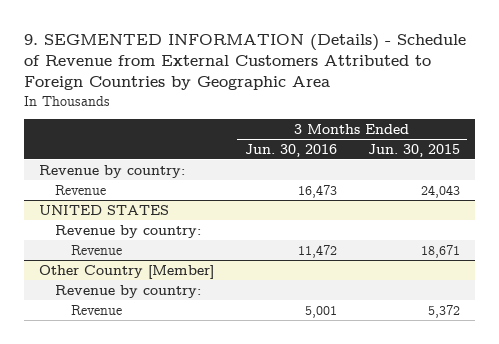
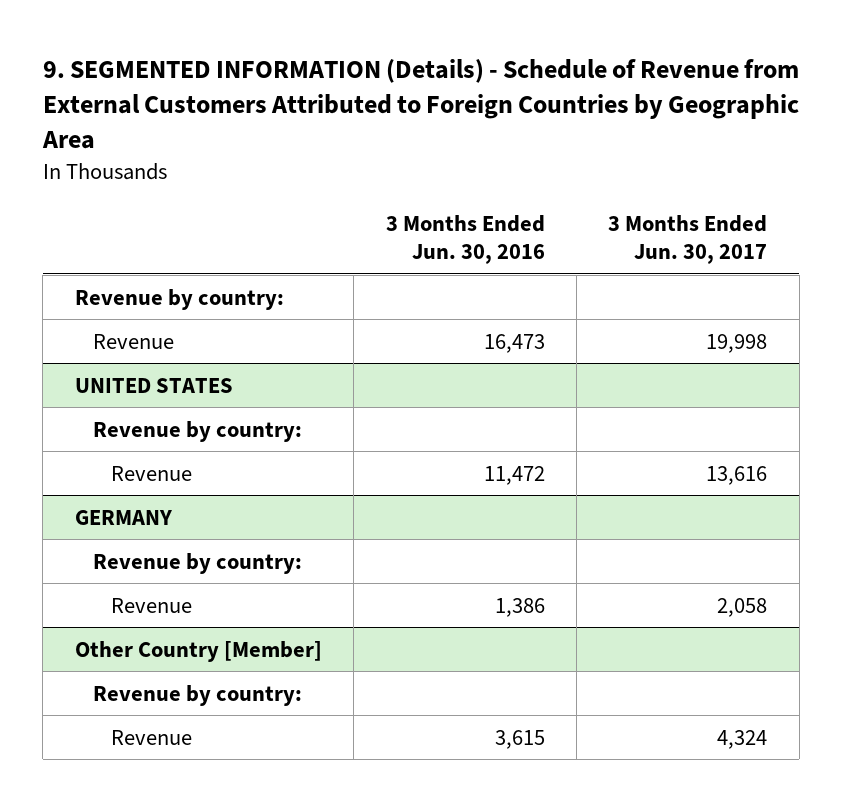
- | 3 Months Ended Jun. 30, 2016 | 3 Months Ended Jun. 30, 2015
+ | 3 Months Ended Jun. 30, 2016 | 3 Months Ended Jun. 30, 2017
+ GERMANY
+ Revenue by country:
+ Revenue | 1,386 | 2,058
@ Other Country [Member]
- Revenue | 5,001 | 5,372
+ Revenue | 3,615 | 4,324

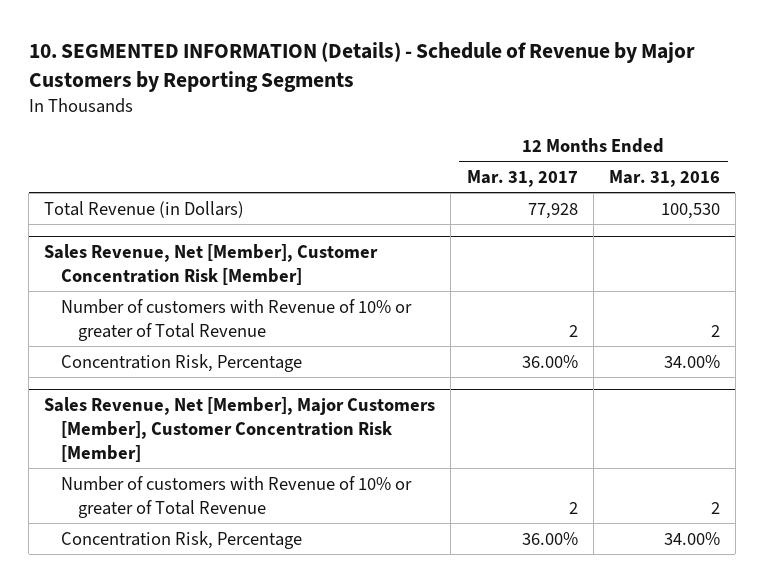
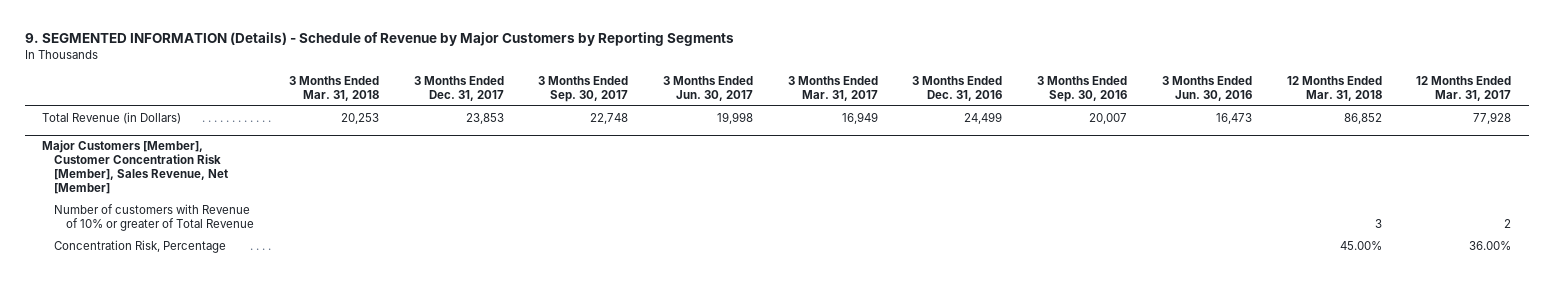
- 10. SEGMENTED INFORMATION (Details) - Schedule of Revenue by Major Customers by Reporting Segments
+ 9. SEGMENTED INFORMATION (Details) - Schedule of Revenue by Major Customers by Reporting Segments
- | 12 Months Ended Mar. 31, 2017 | 12 Months Ended Mar. 31, 2016
+ | 3 Months Ended Mar. 31, 2018 | 3 Months Ended Dec. 31, 2017 | 3 Months Ended Sep. 30, 2017 | 3 Months Ended Jun. 30, 2017 | 3 Months Ended Mar. 31, 2017 | 3 Months Ended Dec. 31, 2016 | 3 Months Ended Sep. 30, 2016 | 3 Months Ended Jun. 30, 2016 | 12 Months Ended Mar. 31, 2018 | 12 Months Ended Mar. 31, 2017
- Sales Revenue, Net [Member], Customer Concentration Risk [Member]
- Number of customers with Revenue of 10% or greater of Total Revenue | 2 | 2
- Concentration Risk, Percentage | 36.00% | 34.00%
- Sales Revenue, Net [Member], Major Customers [Member], Customer Concentration Risk [Member]
+ Major Customers [Member], Customer Concentration Risk [Member], Sales Revenue, Net [Member]

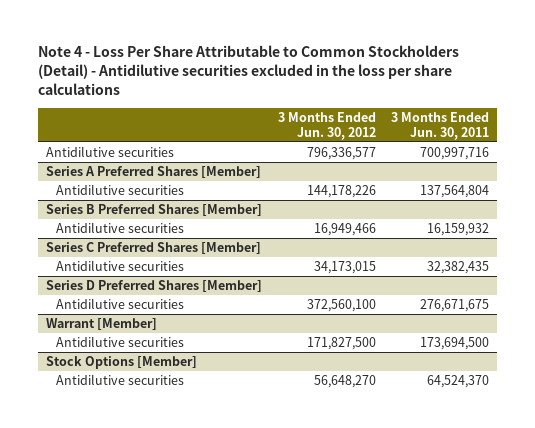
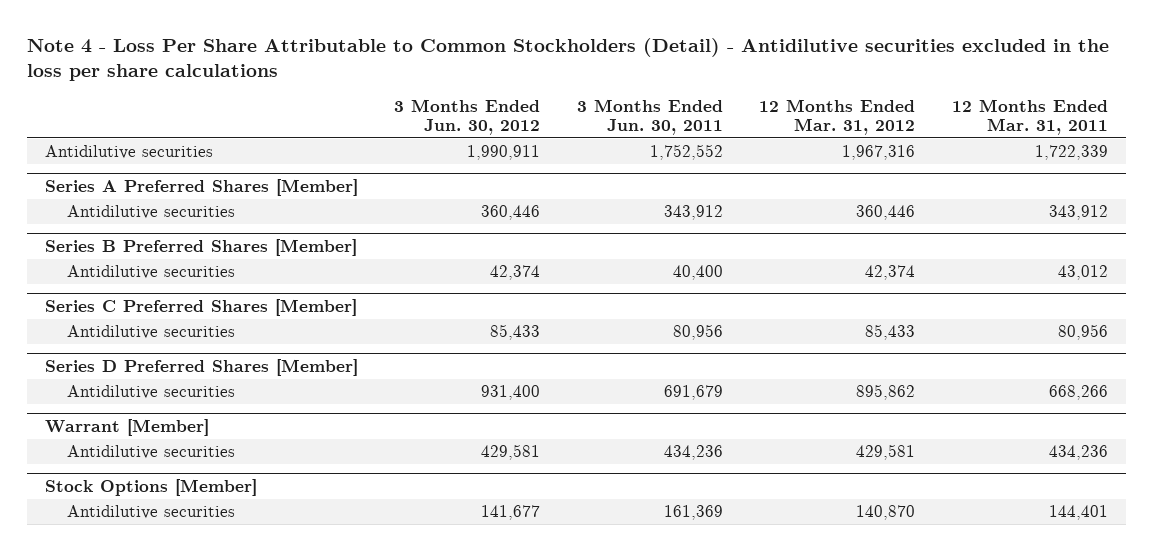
- | 3 Months Ended Jun. 30, 2012 | 3 Months Ended Jun. 30, 2011
+ | 3 Months Ended Jun. 30, 2012 | 3 Months Ended Jun. 30, 2011 | 12 Months Ended Mar. 31, 2012 | 12 Months Ended Mar. 31, 2011
- Antidilutive securities | 796,336,577 | 700,997,716
+ Antidilutive securities | 1,990,911 | 1,752,552 | 1,967,316 | 1,722,339
@ Series A Preferred Shares [Member]
- Antidilutive securities | 144,178,226 | 137,564,804
+ Antidilutive securities | 360,446 | 343,912 | 360,446 | 343,912
@ Series B Preferred Shares [Member]
- Antidilutive securities | 16,949,466 | 16,159,932
+ Antidilutive securities | 42,374 | 40,400 | 42,374 | 43,012
@ Series C Preferred Shares [Member]
- Antidilutive securities | 34,173,015 | 32,382,435
+ Antidilutive securities | 85,433 | 80,956 | 85,433 | 80,956
@ Series D Preferred Shares [Member]
- Antidilutive securities | 372,560,100 | 276,671,675
+ Antidilutive securities | 931,400 | 691,679 | 895,862 | 668,266
@ Warrant [Member]
- Antidilutive securities | 171,827,500 | 173,694,500
+ Antidilutive securities | 429,581 | 434,236 | 429,581 | 434,236
@ Stock Options [Member]
- Antidilutive securities | 56,648,270 | 64,524,370
+ Antidilutive securities | 141,677 | 161,369 | 140,870 | 144,401

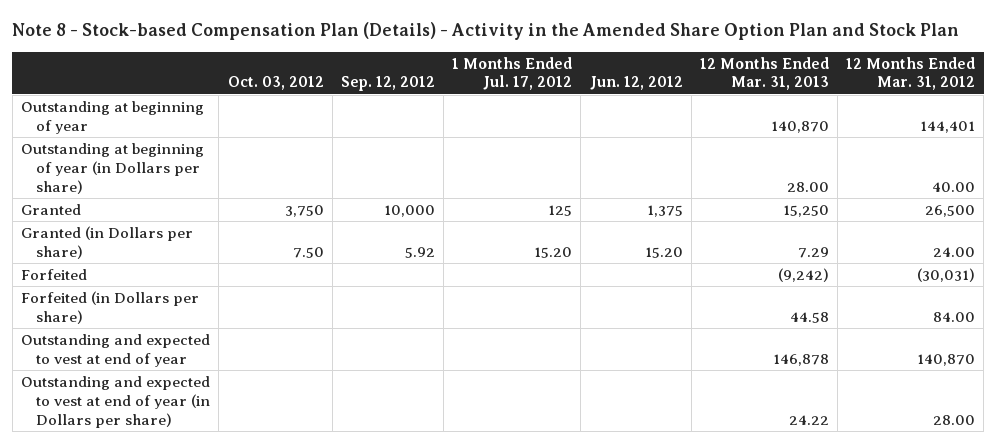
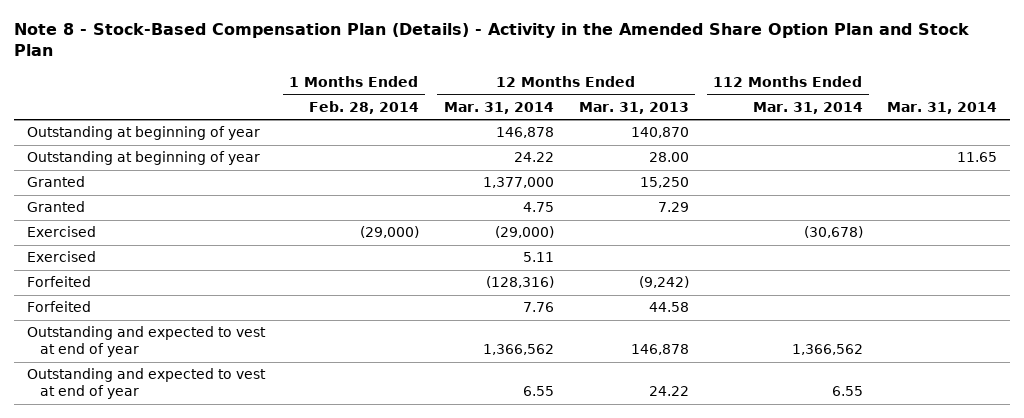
- Note 8 - Stock-based Compensation Plan (Details) - Activity in the Amended Share Option Plan and Stock Plan
+ Note 8 - Stock-Based Compensation Plan (Details) - Activity in the Amended Share Option Plan and Stock Plan
- | Oct. 03, 2012 | Sep. 12, 2012 | 1 Months Ended Jul. 17, 2012 | Jun. 12, 2012 | 12 Months Ended Mar. 31, 2013 | 12 Months Ended Mar. 31, 2012
+ | 1 Months Ended Feb. 28, 2014 | 12 Months Ended Mar. 31, 2014 | 12 Months Ended Mar. 31, 2013 | 112 Months Ended Mar. 31, 2014 | Mar. 31, 2014
- Outstanding at beginning of year (in Dollars per share) | | | | | 28.00 | 40.00
+ Outstanding at beginning of year | | 24.22 | 28.00 | | 11.65
- Granted (in Dollars per share) | 7.50 | 5.92 | 15.20 | 15.20 | 7.29 | 24.00
+ Granted | | 4.75 | 7.29 | |
+ Exercised | (29,000) | (29,000) | | (30,678) |
+ Exercised | | 5.11 | | |
- Forfeited (in Dollars per share) | | | | | 44.58 | 84.00
+ Forfeited | | 7.76 | 44.58 | |
- Outstanding and expected to vest at end of year (in Dollars per share) | | | | | 24.22 | 28.00
+ Outstanding and expected to vest at end of year | | 6.55 | 24.22 | 6.55 |

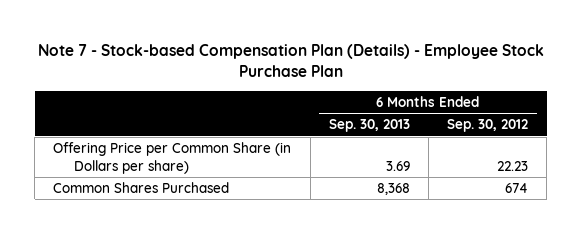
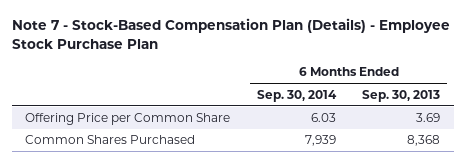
- Note 7 - Stock-based Compensation Plan (Details) - Employee Stock Purchase Plan
+ Note 7 - Stock-Based Compensation Plan (Details) - Employee Stock Purchase Plan
- | 6 Months Ended Sep. 30, 2013 | 6 Months Ended Sep. 30, 2012
+ | 6 Months Ended Sep. 30, 2014 | 6 Months Ended Sep. 30, 2013
- Offering Price per Common Share (in Dollars per share) | 3.69 | 22.23
+ Offering Price per Common Share | 6.03 | 3.69

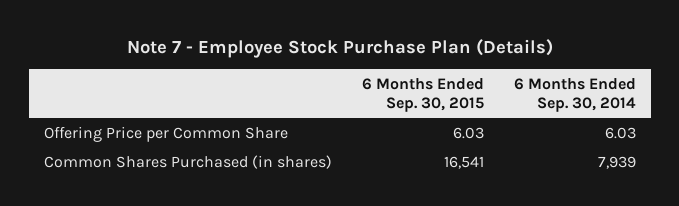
- Note 7 - Stock-Based Compensation Plan (Details) - Employee Stock Purchase Plan
+ Note 7 - Employee Stock Purchase Plan (Details)
- | 6 Months Ended Sep. 30, 2014 | 6 Months Ended Sep. 30, 2013
+ | 6 Months Ended Sep. 30, 2015 | 6 Months Ended Sep. 30, 2014
- Common Shares Purchased | 7,939 | 8,368
+ Common Shares Purchased (in shares) | 16,541 | 7,939

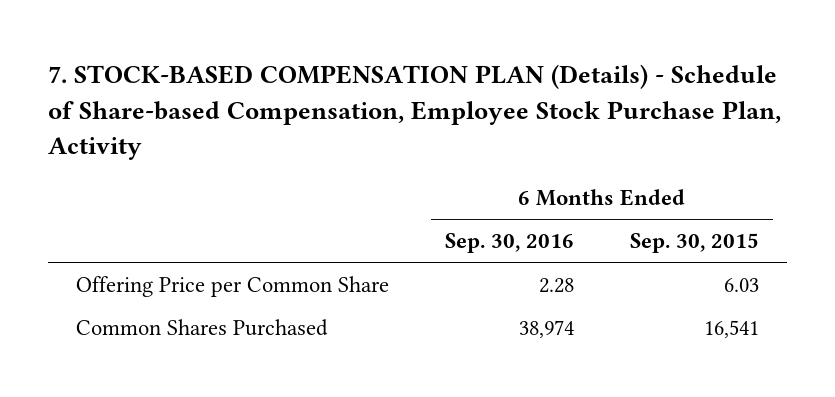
- Note 7 - Employee Stock Purchase Plan (Details)
+ 7. STOCK-BASED COMPENSATION PLAN (Details) - Schedule of Share-based Compensation, Employee Stock Purchase Plan, Activity
- | 6 Months Ended Sep. 30, 2015 | 6 Months Ended Sep. 30, 2014
+ | 6 Months Ended Sep. 30, 2016 | 6 Months Ended Sep. 30, 2015
- Common Shares Purchased (in shares) | 16,541 | 7,939
+ Common Shares Purchased | 38,974 | 16,541

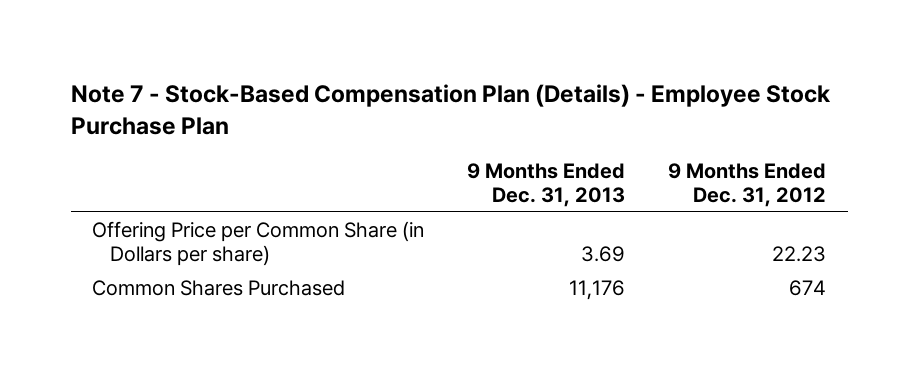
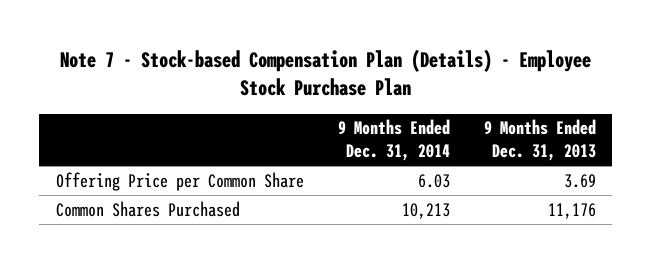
- Note 7 - Stock-Based Compensation Plan (Details) - Employee Stock Purchase Plan
+ Note 7 - Stock-based Compensation Plan (Details) - Employee Stock Purchase Plan
- | 9 Months Ended Dec. 31, 2013 | 9 Months Ended Dec. 31, 2012
+ | 9 Months Ended Dec. 31, 2014 | 9 Months Ended Dec. 31, 2013
- Offering Price per Common Share (in Dollars per share) | 3.69 | 22.23
+ Offering Price per Common Share | 6.03 | 3.69

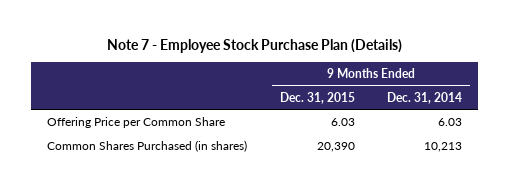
- Note 7 - Stock-based Compensation Plan (Details) - Employee Stock Purchase Plan
+ Note 7 - Employee Stock Purchase Plan (Details)
- | 9 Months Ended Dec. 31, 2014 | 9 Months Ended Dec. 31, 2013
+ | 9 Months Ended Dec. 31, 2015 | 9 Months Ended Dec. 31, 2014
- Common Shares Purchased | 10,213 | 11,176
+ Common Shares Purchased (in shares) | 20,390 | 10,213

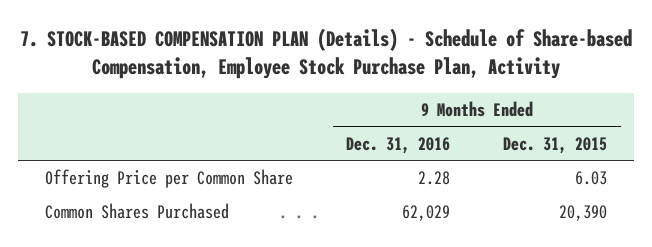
- Note 7 - Employee Stock Purchase Plan (Details)
+ 7. STOCK-BASED COMPENSATION PLAN (Details) - Schedule of Share-based Compensation, Employee Stock Purchase Plan, Activity
- | 9 Months Ended Dec. 31, 2015 | 9 Months Ended Dec. 31, 2014
+ | 9 Months Ended Dec. 31, 2016 | 9 Months Ended Dec. 31, 2015
- Common Shares Purchased (in shares) | 20,390 | 10,213
+ Common Shares Purchased | 62,029 | 20,390

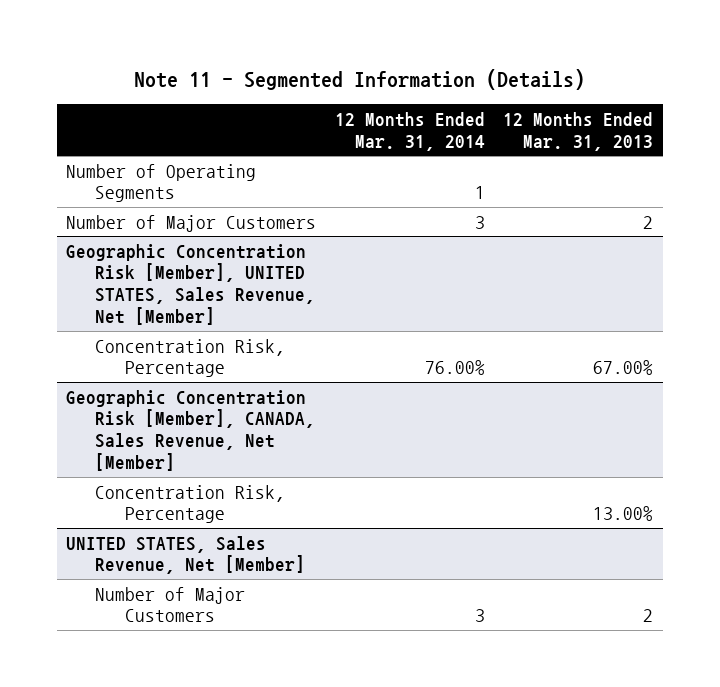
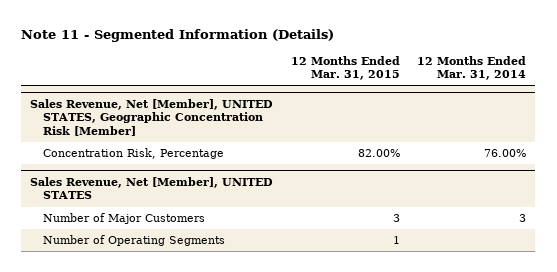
- | 12 Months Ended Mar. 31, 2014 | 12 Months Ended Mar. 31, 2013
+ | 12 Months Ended Mar. 31, 2015 | 12 Months Ended Mar. 31, 2014
- Number of Operating Segments | 1 |
- Number of Major Customers | 3 | 2
- Geographic Concentration Risk [Member], UNITED STATES, Sales Revenue, Net [Member]
+ Sales Revenue, Net [Member], UNITED STATES, Geographic Concentration Risk [Member]
- Geographic Concentration Risk [Member], CANADA, Sales Revenue, Net [Member]
- Concentration Risk, Percentage | | 13.00%
- UNITED STATES, Sales Revenue, Net [Member]
+ Sales Revenue, Net [Member], UNITED STATES
+ Number of Operating Segments | 1 |

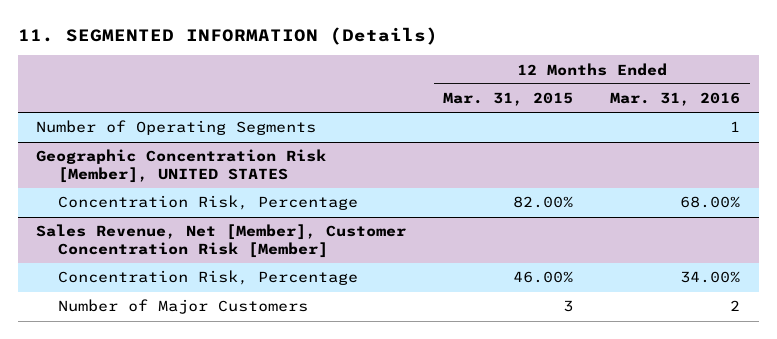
- Note 11 - Segmented Information (Details)
+ 11. SEGMENTED INFORMATION (Details)
- | 12 Months Ended Mar. 31, 2015 | 12 Months Ended Mar. 31, 2014
+ | 12 Months Ended Mar. 31, 2015 | 12 Months Ended Mar. 31, 2016
- Sales Revenue, Net [Member], UNITED STATES, Geographic Concentration Risk [Member]
+ Number of Operating Segments | | 1
+ Geographic Concentration Risk [Member], UNITED STATES
- Sales Revenue, Net [Member], UNITED STATES
+ Sales Revenue, Net [Member], Customer Concentration Risk [Member]
+ Concentration Risk, Percentage | 46.00% | 34.00%
- Number of Operating Segments | 1 |

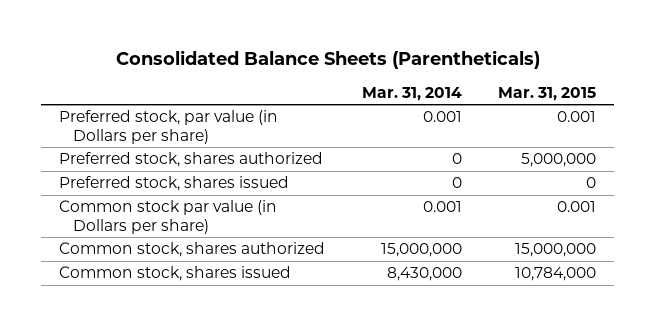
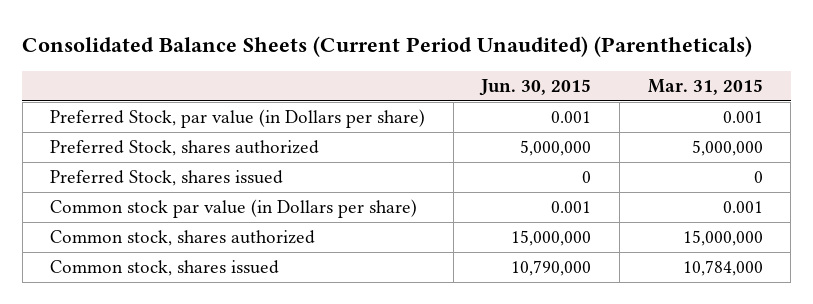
- Consolidated Balance Sheets (Parentheticals)
+ Consolidated Balance Sheets (Current Period Unaudited) (Parentheticals)
- | Mar. 31, 2014 | Mar. 31, 2015
+ | Jun. 30, 2015 | Mar. 31, 2015
- Preferred stock, par value (in Dollars per share) | 0.001 | 0.001
- Preferred stock, shares authorized | 0 | 5,000,000
- Preferred stock, shares issued | 0 | 0
+ Preferred Stock, par value (in Dollars per share) | 0.001 | 0.001
+ Preferred Stock, shares authorized | 5,000,000 | 5,000,000
+ Preferred Stock, shares issued | 0 | 0

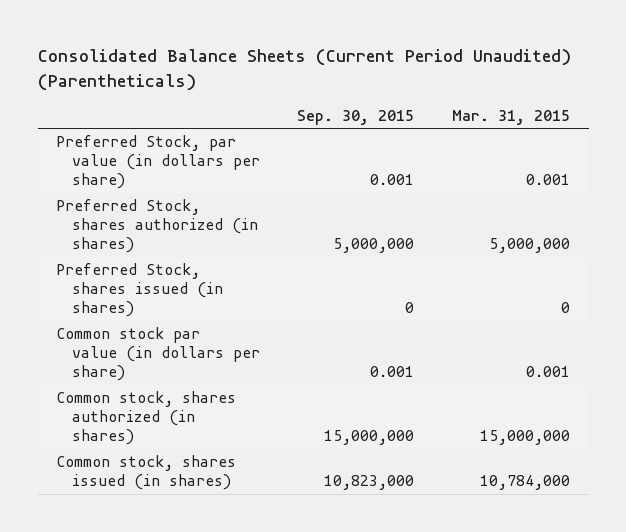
- | Jun. 30, 2015 | Mar. 31, 2015
+ | Sep. 30, 2015 | Mar. 31, 2015
- Preferred Stock, par value (in Dollars per share) | 0.001 | 0.001
- Preferred Stock, shares authorized | 5,000,000 | 5,000,000
- Preferred Stock, shares issued | 0 | 0
- Common stock par value (in Dollars per share) | 0.001 | 0.001
- Common stock, shares authorized | 15,000,000 | 15,000,000
- Common stock, shares issued | 10,790,000 | 10,784,000
+ Preferred Stock, par value (in dollars per share) | 0.001 | 0.001
+ Preferred Stock, shares authorized (in shares) | 5,000,000 | 5,000,000
+ Preferred Stock, shares issued (in shares) | 0 | 0
+ Common stock par value (in dollars per share) | 0.001 | 0.001
+ Common stock, shares authorized (in shares) | 15,000,000 | 15,000,000
+ Common stock, shares issued (in shares) | 10,823,000 | 10,784,000

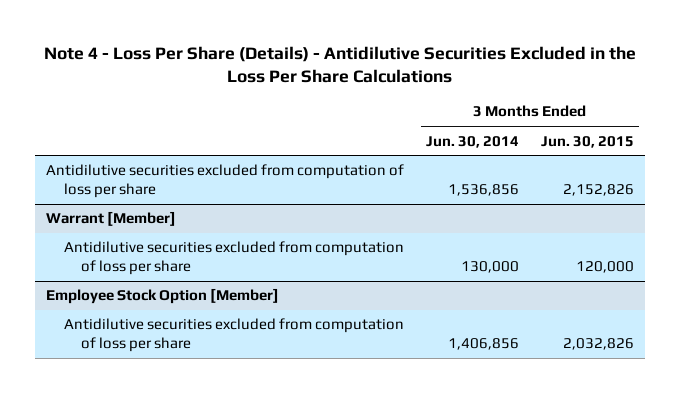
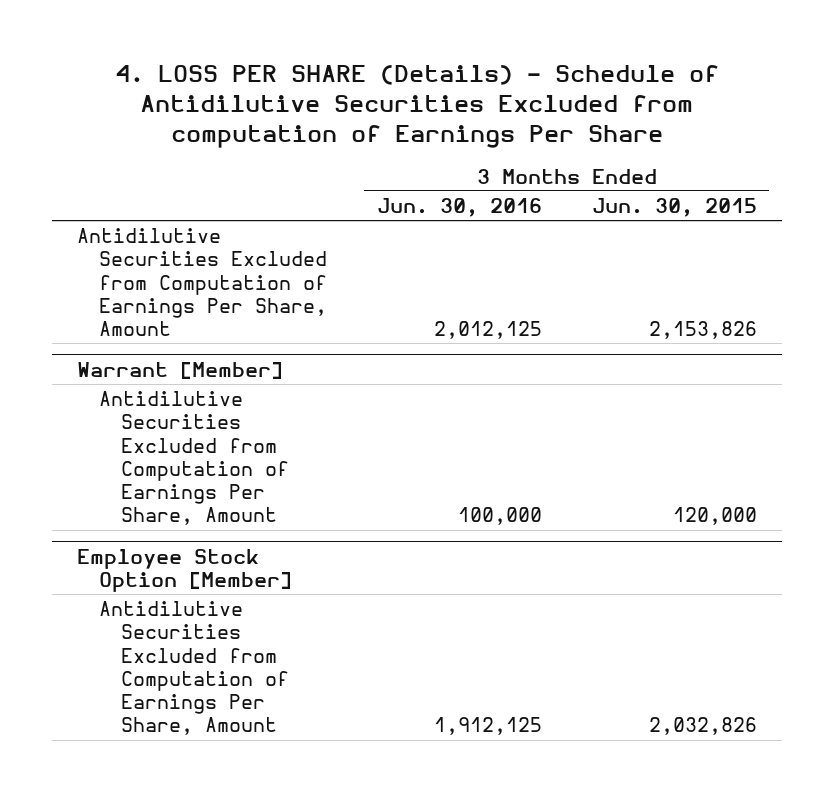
- Note 4 - Loss Per Share (Details) - Antidilutive Securities Excluded in the Loss Per Share Calculations
+ 4. LOSS PER SHARE (Details) - Schedule of Antidilutive Securities Excluded from computation of Earnings Per Share
- | 3 Months Ended Jun. 30, 2014 | 3 Months Ended Jun. 30, 2015
+ | 3 Months Ended Jun. 30, 2016 | 3 Months Ended Jun. 30, 2015
- Antidilutive securities excluded from computation of loss per share | 1,536,856 | 2,152,826
+ Antidilutive Securities Excluded from Computation of Earnings Per Share, Amount | 2,012,125 | 2,153,826
@ Warrant [Member]
- Antidilutive securities excluded from computation of loss per share | 130,000 | 120,000
+ Antidilutive Securities Excluded from Computation of Earnings Per Share, Amount | 100,000 | 120,000
@ Employee Stock Option [Member]
- Antidilutive securities excluded from computation of loss per share | 1,406,856 | 2,032,826
+ Antidilutive Securities Excluded from Computation of Earnings Per Share, Amount | 1,912,125 | 2,032,826

